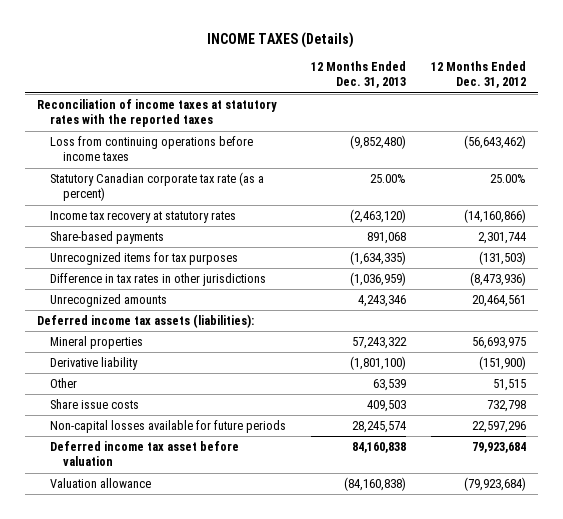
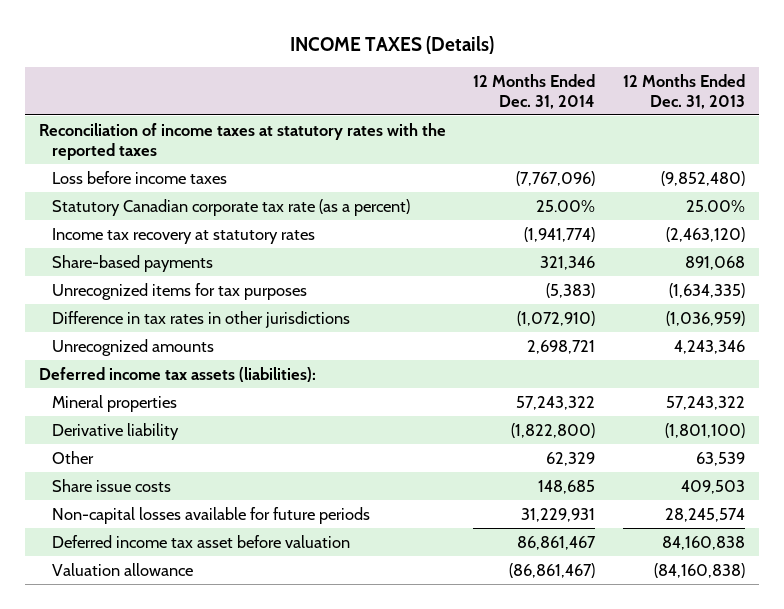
- | 12 Months Ended Dec. 31, 2013 | 12 Months Ended Dec. 31, 2012
+ | 12 Months Ended Dec. 31, 2014 | 12 Months Ended Dec. 31, 2013
- Loss from continuing operations before income taxes | (9,852,480) | (56,643,462)
+ Loss before income taxes | (7,767,096) | (9,852,480)

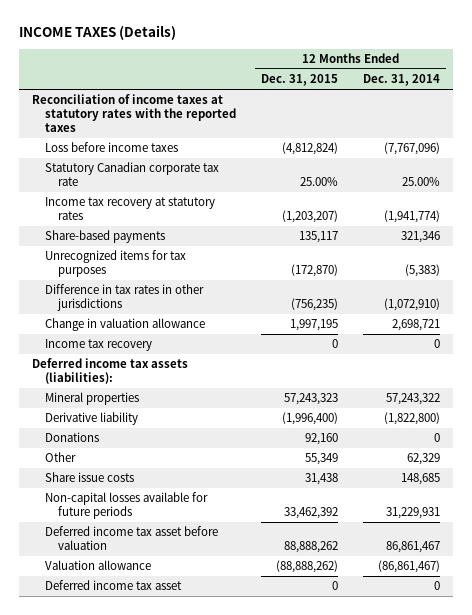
- | 12 Months Ended Dec. 31, 2014 | 12 Months Ended Dec. 31, 2013
+ | 12 Months Ended Dec. 31, 2015 | 12 Months Ended Dec. 31, 2014
- Statutory Canadian corporate tax rate (as a percent) | 25.00% | 25.00%
+ Statutory Canadian corporate tax rate | 25.00% | 25.00%
- Unrecognized amounts | 2,698,721 | 4,243,346
+ Change in valuation allowance | 1,997,195 | 2,698,721
+ Income tax recovery | 0 | 0
+ Donations | 92,160 | 0
+ Deferred income tax asset | 0 | 0

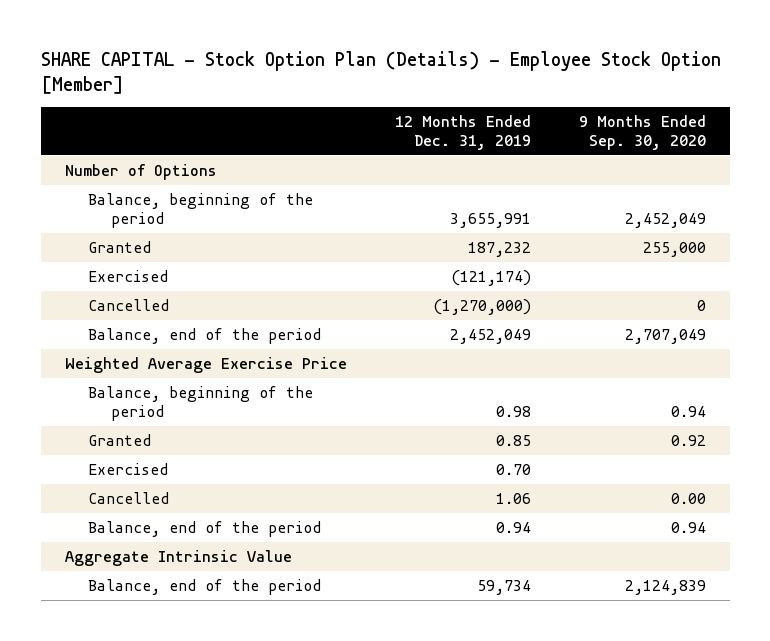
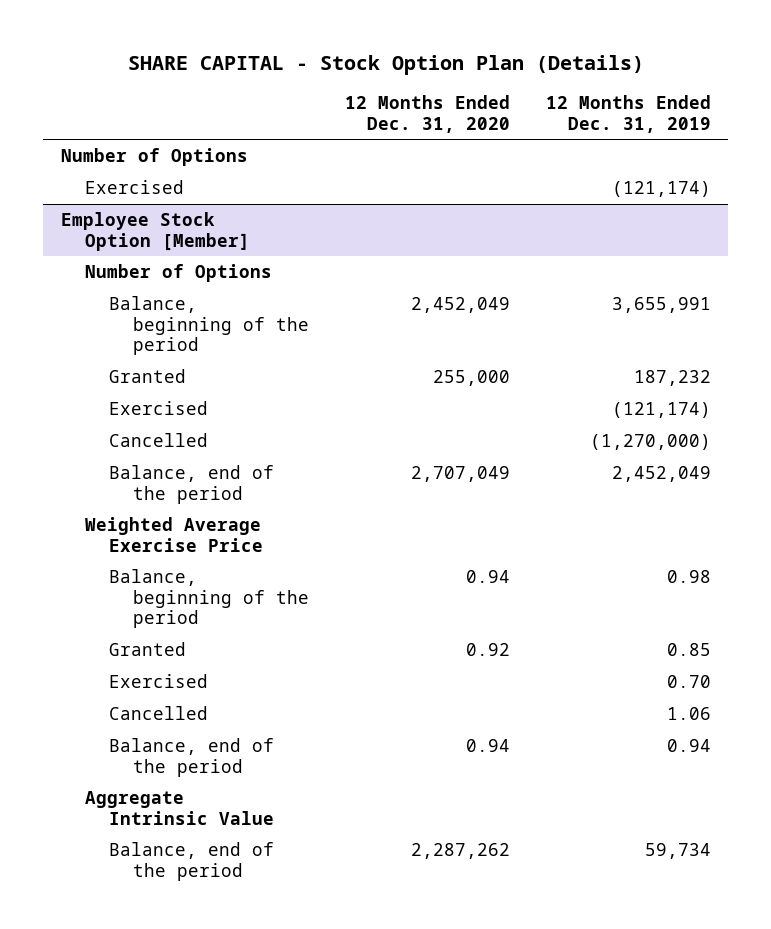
- SHARE CAPITAL - Stock Option Plan (Details) - Employee Stock Option [Member]
+ SHARE CAPITAL - Stock Option Plan (Details)
- | 12 Months Ended Dec. 31, 2019 | 9 Months Ended Sep. 30, 2020
+ | 12 Months Ended Dec. 31, 2020 | 12 Months Ended Dec. 31, 2019
+ Exercised | | (121,174)
+ Employee Stock Option [Member]
+ Number of Options

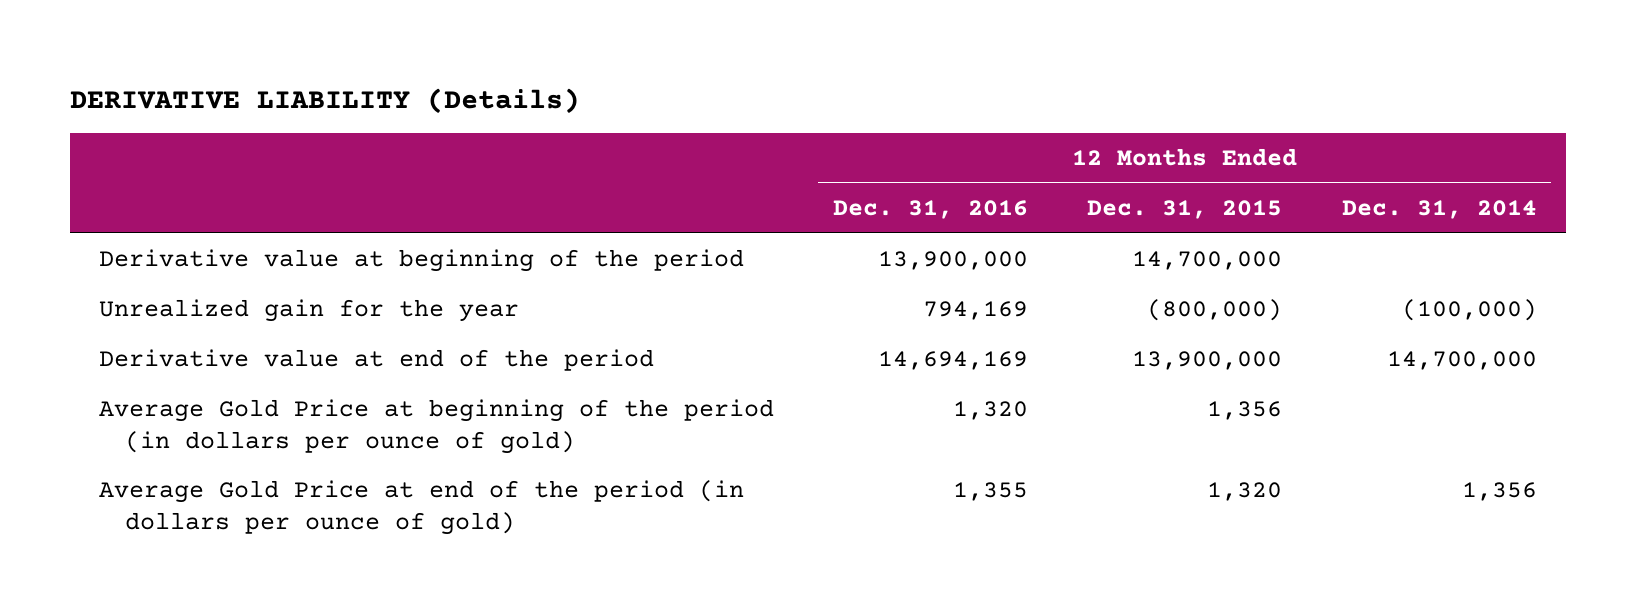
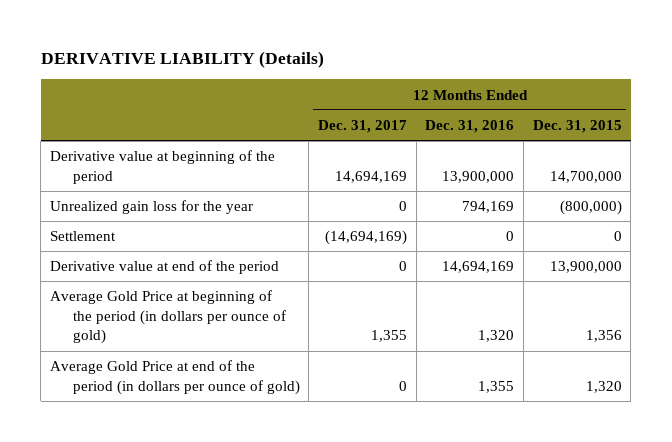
- | 12 Months Ended Dec. 31, 2016 | 12 Months Ended Dec. 31, 2015 | 12 Months Ended Dec. 31, 2014
+ | 12 Months Ended Dec. 31, 2017 | 12 Months Ended Dec. 31, 2016 | 12 Months Ended Dec. 31, 2015
- Unrealized gain for the year | 794,169 | (800,000) | (100,000)
+ Unrealized gain loss for the year | 0 | 794,169 | (800,000)
+ Settlement | (14,694,169) | 0 | 0

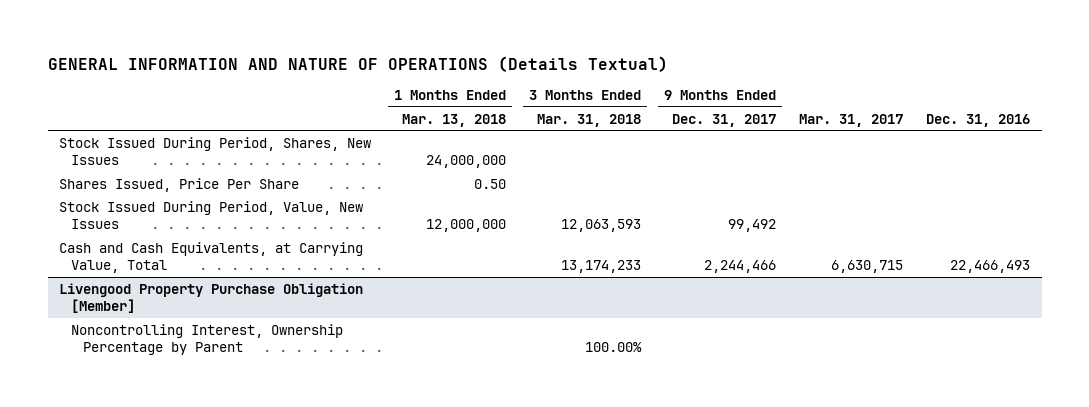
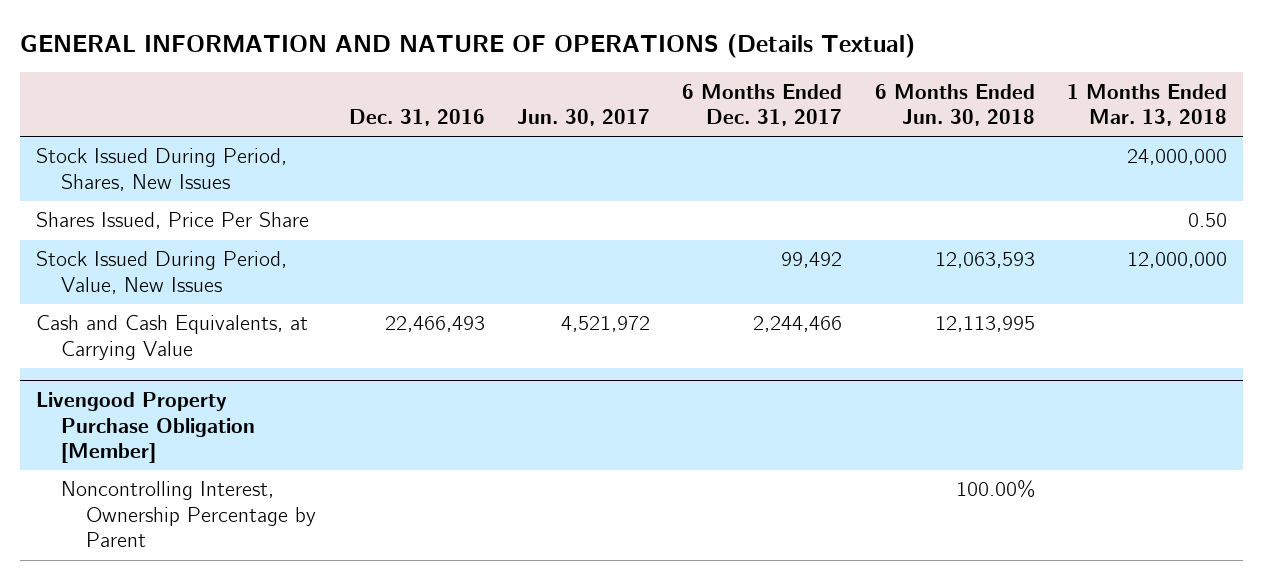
- | 1 Months Ended Mar. 13, 2018 | 3 Months Ended Mar. 31, 2018 | 9 Months Ended Dec. 31, 2017 | Mar. 31, 2017 | Dec. 31, 2016
+ | Dec. 31, 2016 | Jun. 30, 2017 | 6 Months Ended Dec. 31, 2017 | 6 Months Ended Jun. 30, 2018 | 1 Months Ended Mar. 13, 2018
- Cash and Cash Equivalents, at Carrying Value, Total | | 13,174,233 | 2,244,466 | 6,630,715 | 22,466,493
+ Cash and Cash Equivalents, at Carrying Value | 22,466,493 | 4,521,972 | 2,244,466 | 12,113,995 |

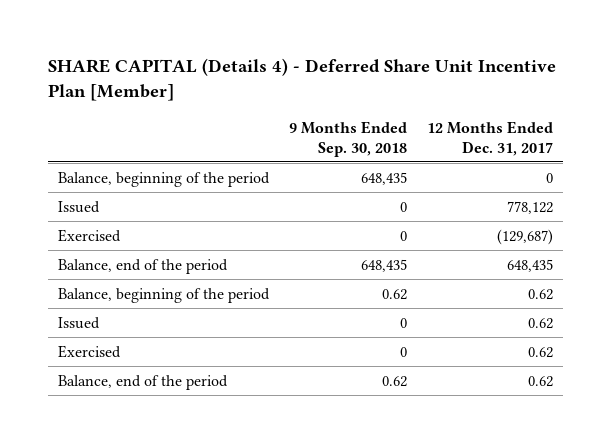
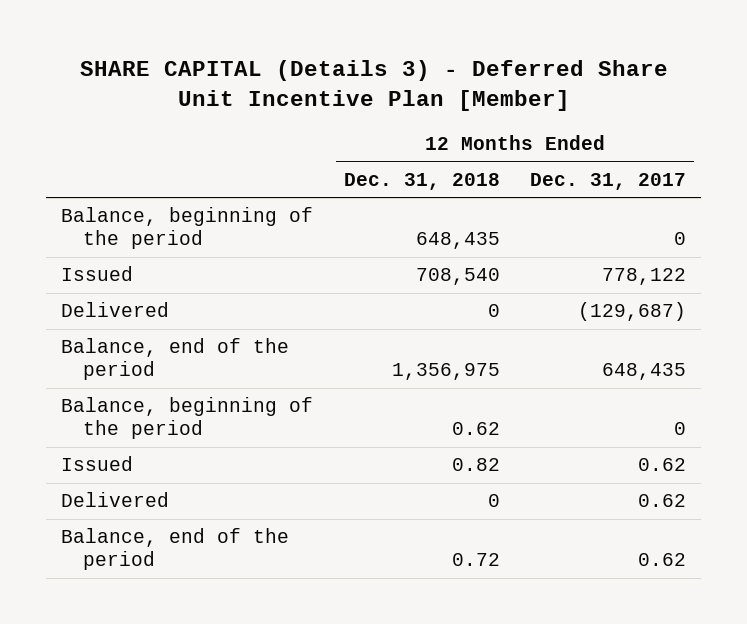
- SHARE CAPITAL (Details 4) - Deferred Share Unit Incentive Plan [Member]
+ SHARE CAPITAL (Details 3) - Deferred Share Unit Incentive Plan [Member]
- | 9 Months Ended Sep. 30, 2018 | 12 Months Ended Dec. 31, 2017
+ | 12 Months Ended Dec. 31, 2018 | 12 Months Ended Dec. 31, 2017
- Exercised | 0 | (129,687)
+ Delivered | 0 | (129,687)
- Balance, beginning of the period | 0.62 | 0.62
+ Balance, beginning of the period | 0.62 | 0
- Exercised | 0 | 0.62
+ Delivered | 0 | 0.62

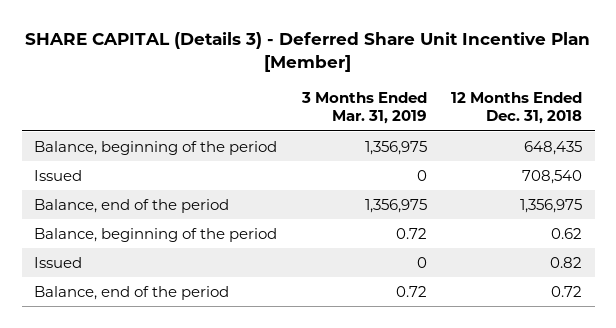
- | 12 Months Ended Dec. 31, 2018 | 12 Months Ended Dec. 31, 2017
+ | 3 Months Ended Mar. 31, 2019 | 12 Months Ended Dec. 31, 2018
- Delivered | 0 | (129,687)
- Delivered | 0 | 0.62

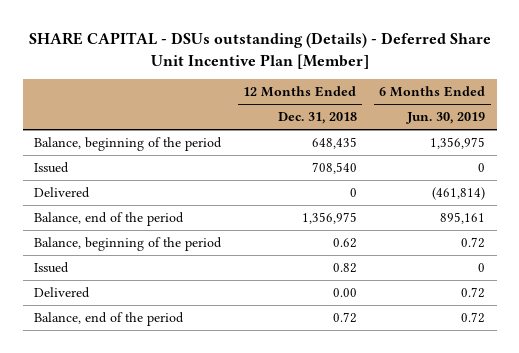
- SHARE CAPITAL (Details 3) - Deferred Share Unit Incentive Plan [Member]
+ SHARE CAPITAL - DSUs outstanding (Details) - Deferred Share Unit Incentive Plan [Member]
- | 3 Months Ended Mar. 31, 2019 | 12 Months Ended Dec. 31, 2018
+ | 12 Months Ended Dec. 31, 2018 | 6 Months Ended Jun. 30, 2019
+ Delivered | 0 | (461,814)
+ Delivered | 0.00 | 0.72

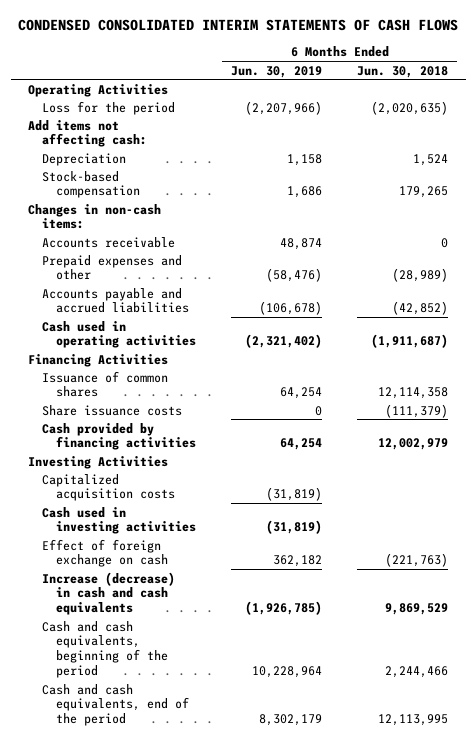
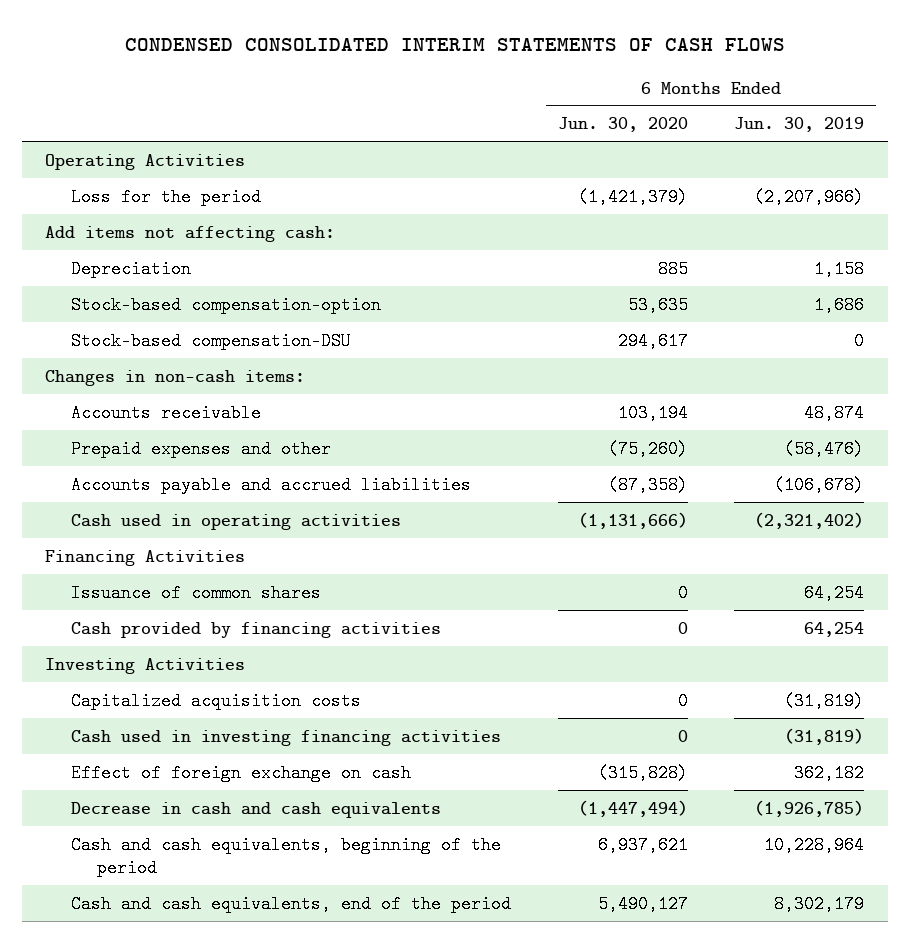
- | 6 Months Ended Jun. 30, 2019 | 6 Months Ended Jun. 30, 2018
+ | 6 Months Ended Jun. 30, 2020 | 6 Months Ended Jun. 30, 2019
- Stock-based compensation | 1,686 | 179,265
+ Stock-based compensation-option | 53,635 | 1,686
+ Stock-based compensation-DSU | 294,617 | 0
- Share issuance costs | 0 | (111,379)
- Cash used in investing activities | (31,819) |
+ Cash used in investing financing activities | 0 | (31,819)
- Increase (decrease) in cash and cash equivalents | (1,926,785) | 9,869,529
+ Decrease in cash and cash equivalents | (1,447,494) | (1,926,785)

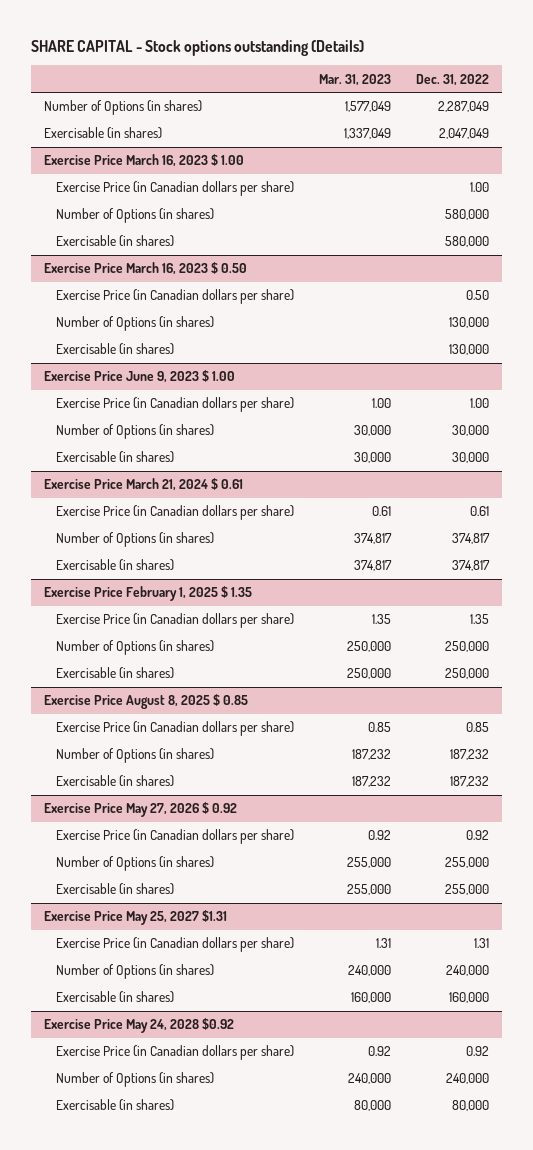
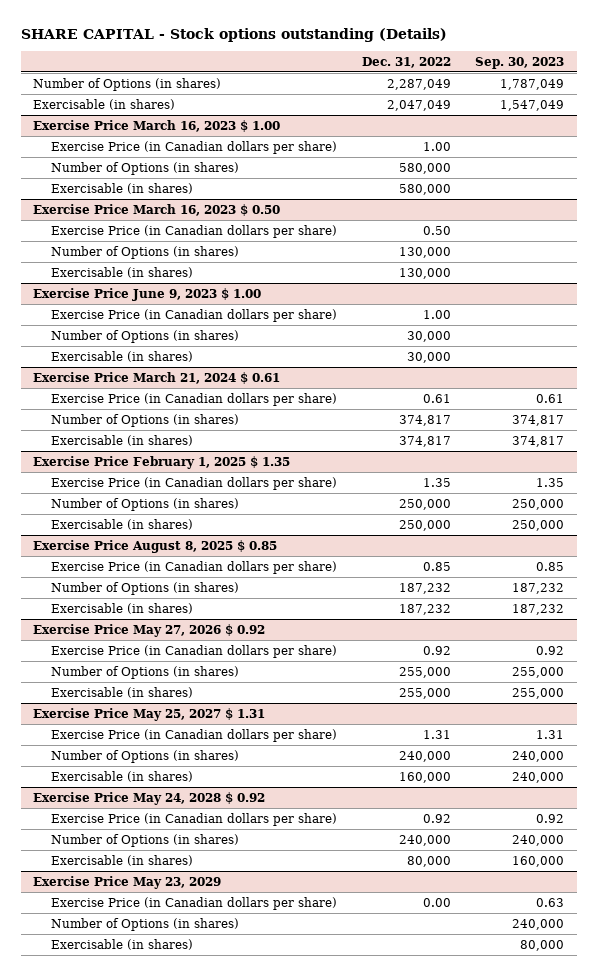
- | Mar. 31, 2023 | Dec. 31, 2022
+ | Dec. 31, 2022 | Sep. 30, 2023
- Exercise Price May 25, 2027 $1.31
+ Exercise Price May 25, 2027 $ 1.31
- Exercise Price May 24, 2028 $0.92
+ Exercise Price May 24, 2028 $ 0.92
+ Exercise Price May 23, 2029
+ Exercise Price (in Canadian dollars per share) | 0.00 | 0.63
+ Number of Options (in shares) | | 240,000
+ Exercisable (in shares) | | 80,000

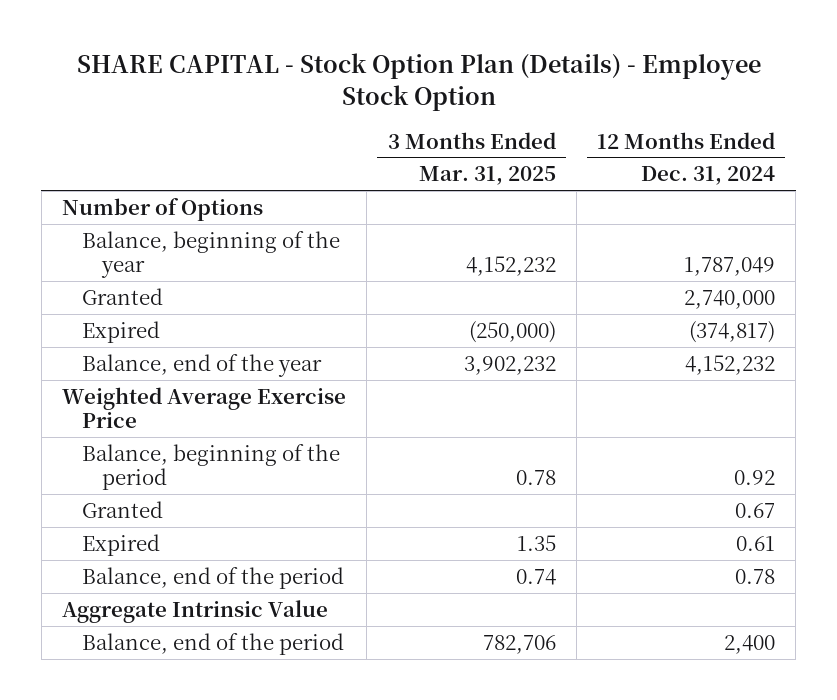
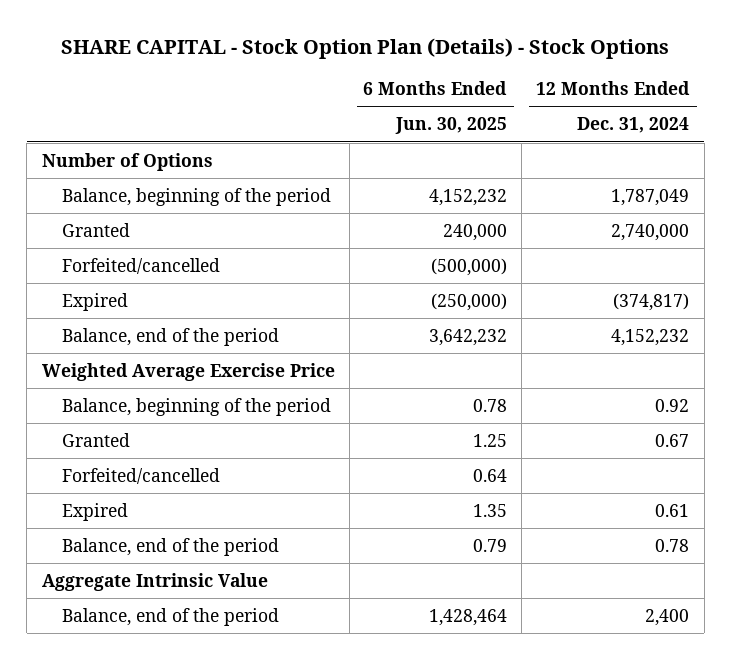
- SHARE CAPITAL - Stock Option Plan (Details) - Employee Stock Option
+ SHARE CAPITAL - Stock Option Plan (Details) - Stock Options
- | 3 Months Ended Mar. 31, 2025 | 12 Months Ended Dec. 31, 2024
+ | 6 Months Ended Jun. 30, 2025 | 12 Months Ended Dec. 31, 2024
- Balance, beginning of the year | 4,152,232 | 1,787,049
+ Balance, beginning of the period | 4,152,232 | 1,787,049
+ Forfeited/cancelled | (500,000) |
- Balance, end of the year | 3,902,232 | 4,152,232
+ Balance, end of the period | 3,642,232 | 4,152,232
+ Forfeited/cancelled | 0.64 |

